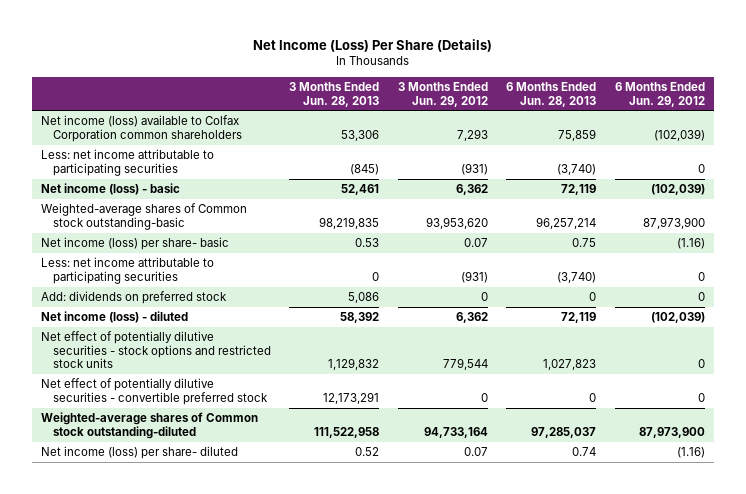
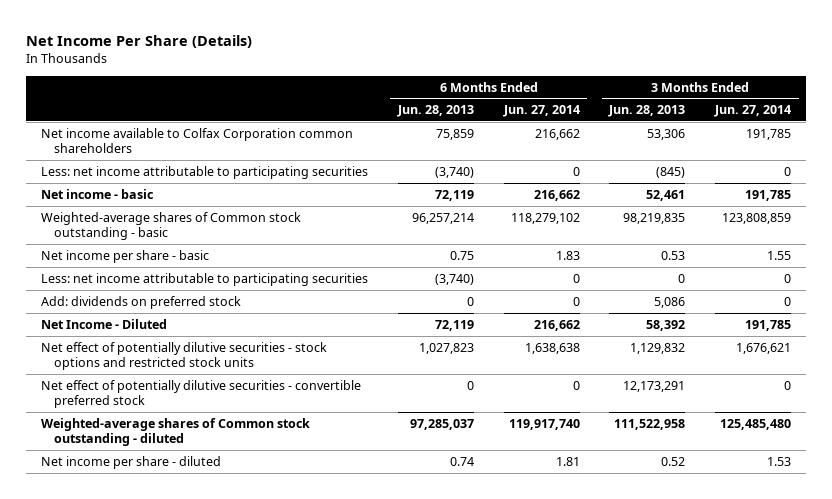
- Net Income (Loss) Per Share (Details)
+ Net Income Per Share (Details)
- | 3 Months Ended Jun. 28, 2013 | 3 Months Ended Jun. 29, 2012 | 6 Months Ended Jun. 28, 2013 | 6 Months Ended Jun. 29, 2012
+ | 6 Months Ended Jun. 28, 2013 | 6 Months Ended Jun. 27, 2014 | 3 Months Ended Jun. 28, 2013 | 3 Months Ended Jun. 27, 2014
- Net income (loss) available to Colfax Corporation common shareholders | 53,306 | 7,293 | 75,859 | (102,039)
+ Net income available to Colfax Corporation common shareholders | 75,859 | 216,662 | 53,306 | 191,785
- Net income (loss) - basic | 52,461 | 6,362 | 72,119 | (102,039)
- Weighted-average shares of Common stock outstanding-basic | 98,219,835 | 93,953,620 | 96,257,214 | 87,973,900
- Net income (loss) per share- basic | 0.53 | 0.07 | 0.75 | (1.16)
+ Net income - basic | 72,119 | 216,662 | 52,461 | 191,785
+ Weighted-average shares of Common stock outstanding - basic | 96,257,214 | 118,279,102 | 98,219,835 | 123,808,859
+ Net income per share - basic | 0.75 | 1.83 | 0.53 | 1.55
- Net income (loss) - diluted | 58,392 | 6,362 | 72,119 | (102,039)
+ Net Income - Diluted | 72,119 | 216,662 | 58,392 | 191,785
- Weighted-average shares of Common stock outstanding-diluted | 111,522,958 | 94,733,164 | 97,285,037 | 87,973,900
- Net income (loss) per share- diluted | 0.52 | 0.07 | 0.74 | (1.16)
+ Weighted-average shares of Common stock outstanding - diluted | 97,285,037 | 119,917,740 | 111,522,958 | 125,485,480
+ Net income per share - diluted | 0.74 | 1.81 | 0.52 | 1.53

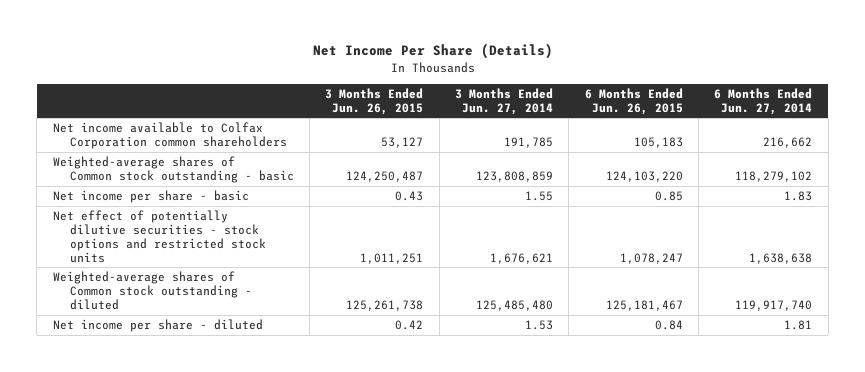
- | 6 Months Ended Jun. 28, 2013 | 6 Months Ended Jun. 27, 2014 | 3 Months Ended Jun. 28, 2013 | 3 Months Ended Jun. 27, 2014
+ | 3 Months Ended Jun. 26, 2015 | 3 Months Ended Jun. 27, 2014 | 6 Months Ended Jun. 26, 2015 | 6 Months Ended Jun. 27, 2014
- Less: net income attributable to participating securities | (3,740) | 0 | (845) | 0
- Net income - basic | 72,119 | 216,662 | 52,461 | 191,785
- Less: net income attributable to participating securities | (3,740) | 0 | 0 | 0
- Add: dividends on preferred stock | 0 | 0 | 5,086 | 0
- Net Income - Diluted | 72,119 | 216,662 | 58,392 | 191,785
- Net effect of potentially dilutive securities - convertible preferred stock | 0 | 0 | 12,173,291 | 0

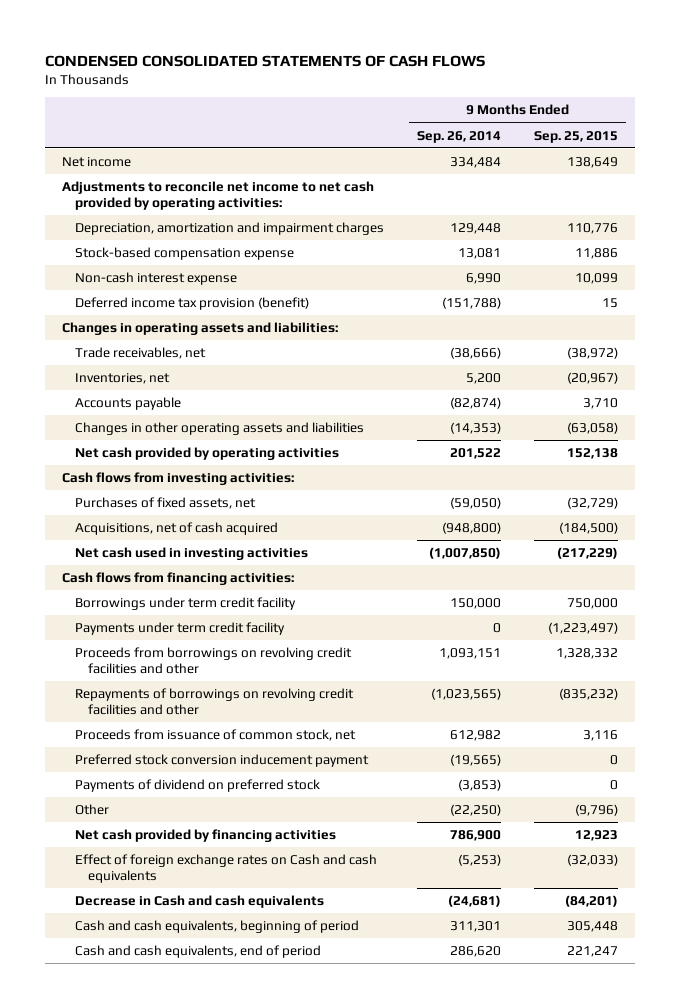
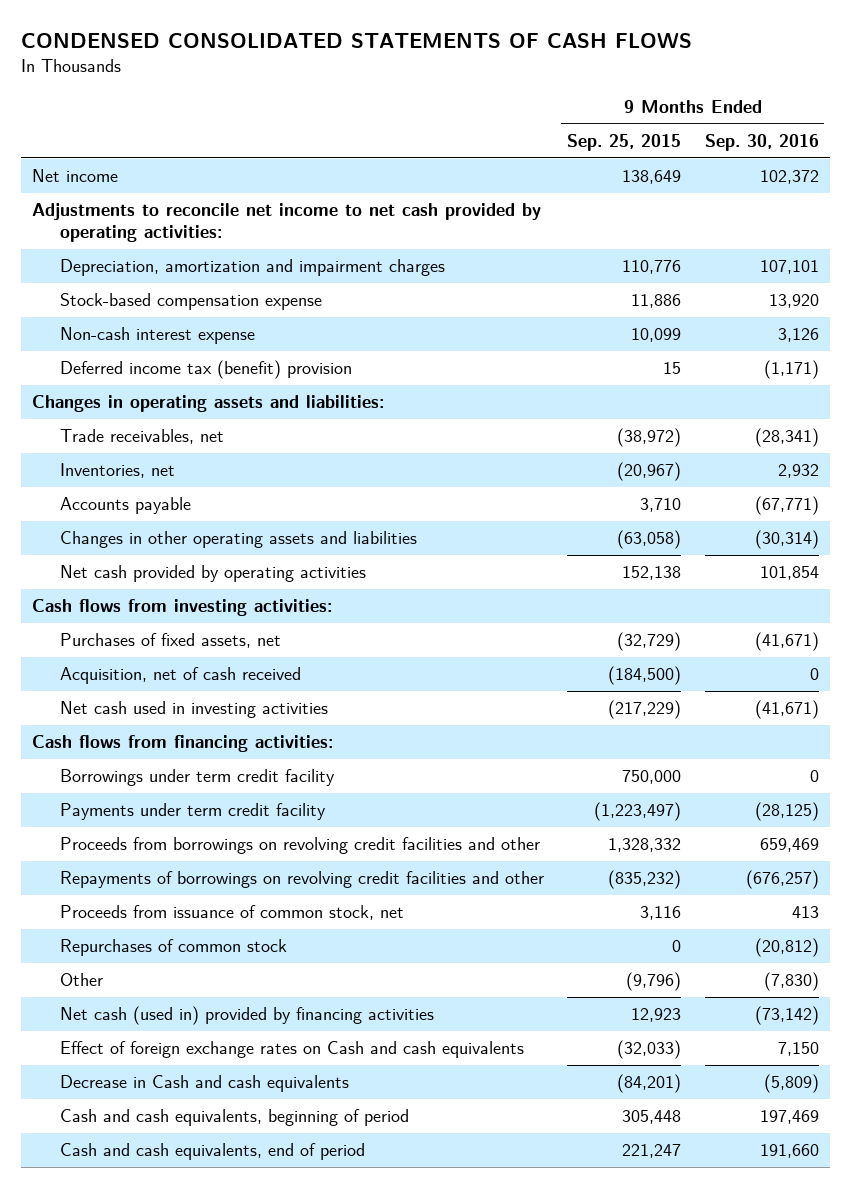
- | 9 Months Ended Sep. 26, 2014 | 9 Months Ended Sep. 25, 2015
+ | 9 Months Ended Sep. 25, 2015 | 9 Months Ended Sep. 30, 2016
- Deferred income tax provision (benefit) | (151,788) | 15
+ Deferred income tax (benefit) provision | 15 | (1,171)
- Acquisitions, net of cash acquired | (948,800) | (184,500)
+ Acquisition, net of cash received | (184,500) | 0
- Preferred stock conversion inducement payment | (19,565) | 0
- Payments of dividend on preferred stock | (3,853) | 0
+ Repurchases of common stock | 0 | (20,812)
- Net cash provided by financing activities | 786,900 | 12,923
+ Net cash (used in) provided by financing activities | 12,923 | (73,142)

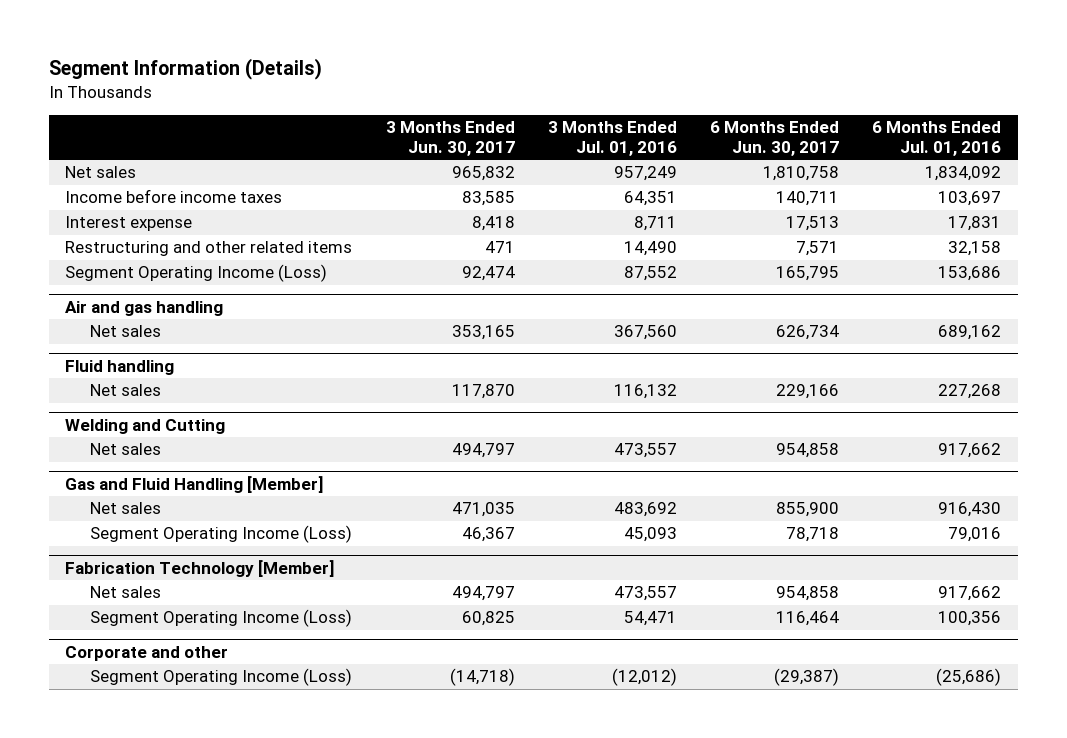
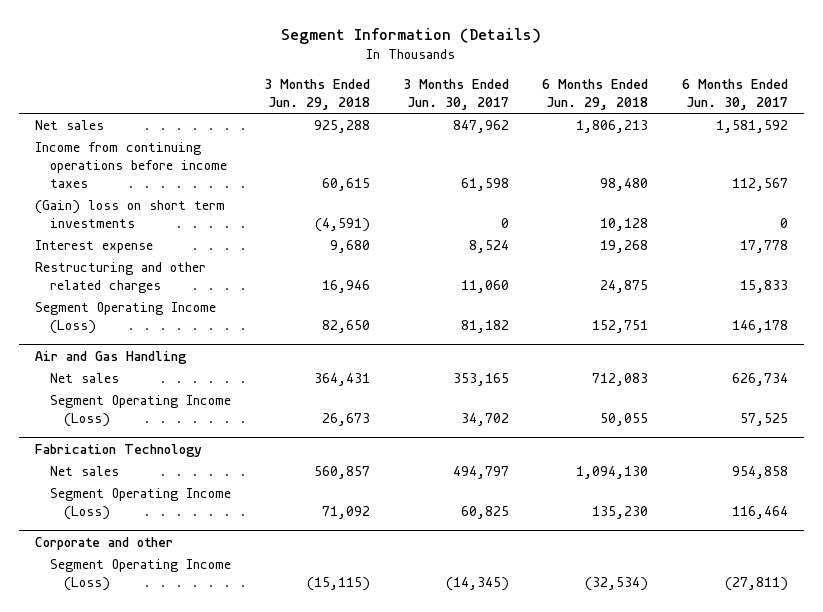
- | 3 Months Ended Jun. 30, 2017 | 3 Months Ended Jul. 01, 2016 | 6 Months Ended Jun. 30, 2017 | 6 Months Ended Jul. 01, 2016
+ | 3 Months Ended Jun. 29, 2018 | 3 Months Ended Jun. 30, 2017 | 6 Months Ended Jun. 29, 2018 | 6 Months Ended Jun. 30, 2017
- Net sales | 965,832 | 957,249 | 1,810,758 | 1,834,092
- Income before income taxes | 83,585 | 64,351 | 140,711 | 103,697
- Interest expense | 8,418 | 8,711 | 17,513 | 17,831
- Restructuring and other related items | 471 | 14,490 | 7,571 | 32,158
- Segment Operating Income (Loss) | 92,474 | 87,552 | 165,795 | 153,686
- Air and gas handling
+ Net sales | 925,288 | 847,962 | 1,806,213 | 1,581,592
+ Income from continuing operations before income taxes | 60,615 | 61,598 | 98,480 | 112,567
+ (Gain) loss on short term investments | (4,591) | 0 | 10,128 | 0
+ Interest expense | 9,680 | 8,524 | 19,268 | 17,778
+ Restructuring and other related charges | 16,946 | 11,060 | 24,875 | 15,833
+ Segment Operating Income (Loss) | 82,650 | 81,182 | 152,751 | 146,178
+ Air and Gas Handling
- Fluid handling
- Net sales | 117,870 | 116,132 | 229,166 | 227,268
- Welding and Cutting
- Net sales | 494,797 | 473,557 | 954,858 | 917,662
- Gas and Fluid Handling [Member]
- Net sales | 471,035 | 483,692 | 855,900 | 916,430
- Segment Operating Income (Loss) | 46,367 | 45,093 | 78,718 | 79,016
- Fabrication Technology [Member]
+ Segment Operating Income (Loss) | 26,673 | 34,702 | 50,055 | 57,525
+ Fabrication Technology
@ Corporate and other
- Segment Operating Income (Loss) | (14,718) | (12,012) | (29,387) | (25,686)
+ Segment Operating Income (Loss) | (15,115) | (14,345) | (32,534) | (27,811)

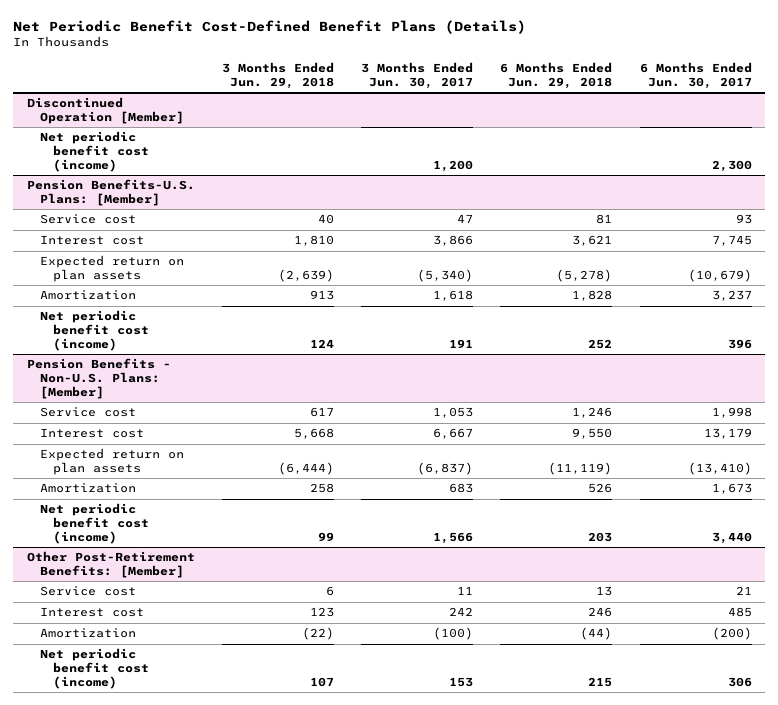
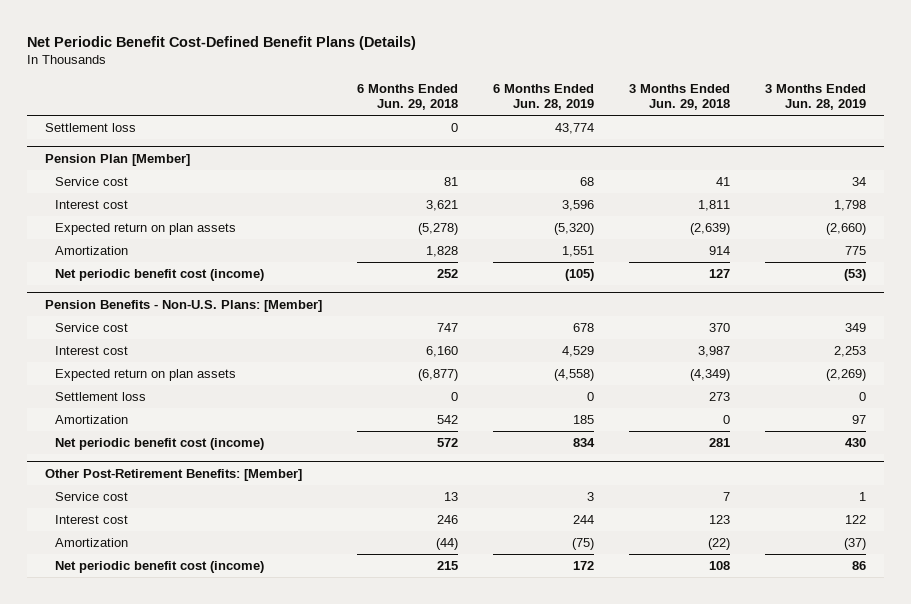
- | 3 Months Ended Jun. 29, 2018 | 3 Months Ended Jun. 30, 2017 | 6 Months Ended Jun. 29, 2018 | 6 Months Ended Jun. 30, 2017
+ | 6 Months Ended Jun. 29, 2018 | 6 Months Ended Jun. 28, 2019 | 3 Months Ended Jun. 29, 2018 | 3 Months Ended Jun. 28, 2019
- Discontinued Operation [Member]
- Net periodic benefit cost (income) | | 1,200 | | 2,300
- Pension Benefits-U.S. Plans: [Member]
- Service cost | 40 | 47 | 81 | 93
- Interest cost | 1,810 | 3,866 | 3,621 | 7,745
+ Settlement loss | 0 | 43,774 | |
+ Pension Plan [Member]
+ Service cost | 81 | 68 | 41 | 34
+ Interest cost | 3,621 | 3,596 | 1,811 | 1,798
- Amortization | 913 | 1,618 | 1,828 | 3,237
- Net periodic benefit cost (income) | 124 | 191 | 252 | 396
+ Amortization | 1,828 | 1,551 | 914 | 775
+ Net periodic benefit cost (income) | 252 | (105) | 127 | (53)
@ Pension Benefits - Non-U.S. Plans: [Member]
- Service cost | 617 | 1,053 | 1,246 | 1,998
- Interest cost | 5,668 | 6,667 | 9,550 | 13,179
- Expected return on plan assets | (6,444) | (6,837) | (11,119) | (13,410)
- Amortization | 258 | 683 | 526 | 1,673
- Net periodic benefit cost (income) | 99 | 1,566 | 203 | 3,440
+ Service cost | 747 | 678 | 370 | 349
+ Interest cost | 6,160 | 4,529 | 3,987 | 2,253
+ Expected return on plan assets | (6,877) | (4,558) | (4,349) | (2,269)
+ Settlement loss | 0 | 0 | 273 | 0
+ Amortization | 542 | 185 | 0 | 97
+ Net periodic benefit cost (income) | 572 | 834 | 281 | 430
@ Other Post-Retirement Benefits: [Member]
- Service cost | 6 | 11 | 13 | 21
+ Service cost | 13 | 3 | 7 | 1
- Net periodic benefit cost (income) | 107 | 153 | 215 | 306
+ Net periodic benefit cost (income) | 215 | 172 | 108 | 86

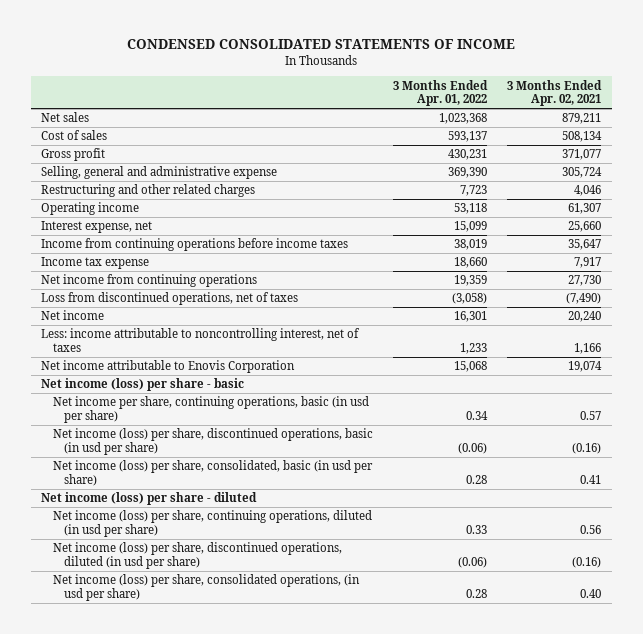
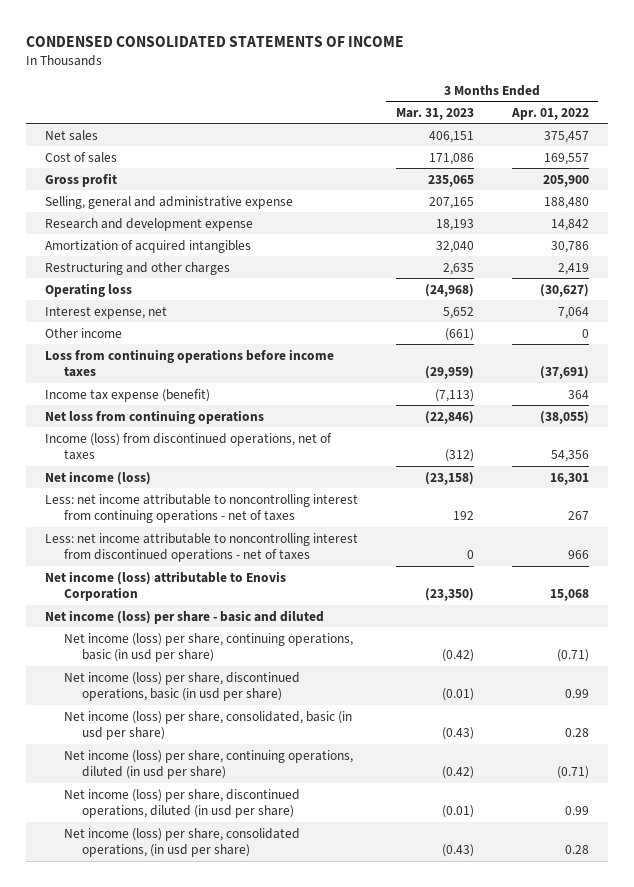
- | 3 Months Ended Apr. 01, 2022 | 3 Months Ended Apr. 02, 2021
+ | 3 Months Ended Mar. 31, 2023 | 3 Months Ended Apr. 01, 2022
- Net sales | 1,023,368 | 879,211
- Cost of sales | 593,137 | 508,134
- Gross profit | 430,231 | 371,077
- Selling, general and administrative expense | 369,390 | 305,724
- Restructuring and other related charges | 7,723 | 4,046
- Operating income | 53,118 | 61,307
- Interest expense, net | 15,099 | 25,660
- Income from continuing operations before income taxes | 38,019 | 35,647
- Income tax expense | 18,660 | 7,917
- Net income from continuing operations | 19,359 | 27,730
- Loss from discontinued operations, net of taxes | (3,058) | (7,490)
- Net income | 16,301 | 20,240
- Less: income attributable to noncontrolling interest, net of taxes | 1,233 | 1,166
- Net income attributable to Enovis Corporation | 15,068 | 19,074
- Net income (loss) per share - basic
- Net income per share, continuing operations, basic (in usd per share) | 0.34 | 0.57
- Net income (loss) per share, discontinued operations, basic (in usd per share) | (0.06) | (0.16)
+ Net sales | 406,151 | 375,457
+ Cost of sales | 171,086 | 169,557
+ Gross profit | 235,065 | 205,900
+ Selling, general and administrative expense | 207,165 | 188,480
+ Research and development expense | 18,193 | 14,842
+ Amortization of acquired intangibles | 32,040 | 30,786
+ Restructuring and other charges | 2,635 | 2,419
+ Operating loss | (24,968) | (30,627)
+ Interest expense, net | 5,652 | 7,064
+ Other income | (661) | 0
+ Loss from continuing operations before income taxes | (29,959) | (37,691)
+ Income tax expense (benefit) | (7,113) | 364
+ Net loss from continuing operations | (22,846) | (38,055)
+ Income (loss) from discontinued operations, net of taxes | (312) | 54,356
+ Net income (loss) | (23,158) | 16,301
+ Less: net income attributable to noncontrolling interest from continuing operations - net of taxes | 192 | 267
+ Less: net income attributable to noncontrolling interest from discontinued operations - net of taxes | 0 | 966
+ Net income (loss) attributable to Enovis Corporation | (23,350) | 15,068
+ Net income (loss) per share - basic and diluted
+ Net income (loss) per share, continuing operations, basic (in usd per share) | (0.42) | (0.71)
+ Net income (loss) per share, discontinued operations, basic (in usd per share) | (0.01) | 0.99
- Net income (loss) per share - diluted
- Net income (loss) per share, continuing operations, diluted (in usd per share) | 0.33 | 0.56
- Net income (loss) per share, discontinued operations, diluted (in usd per share) | (0.06) | (0.16)
+ Net income (loss) per share, continuing operations, diluted (in usd per share) | (0.42) | (0.71)
+ Net income (loss) per share, discontinued operations, diluted (in usd per share) | (0.01) | 0.99

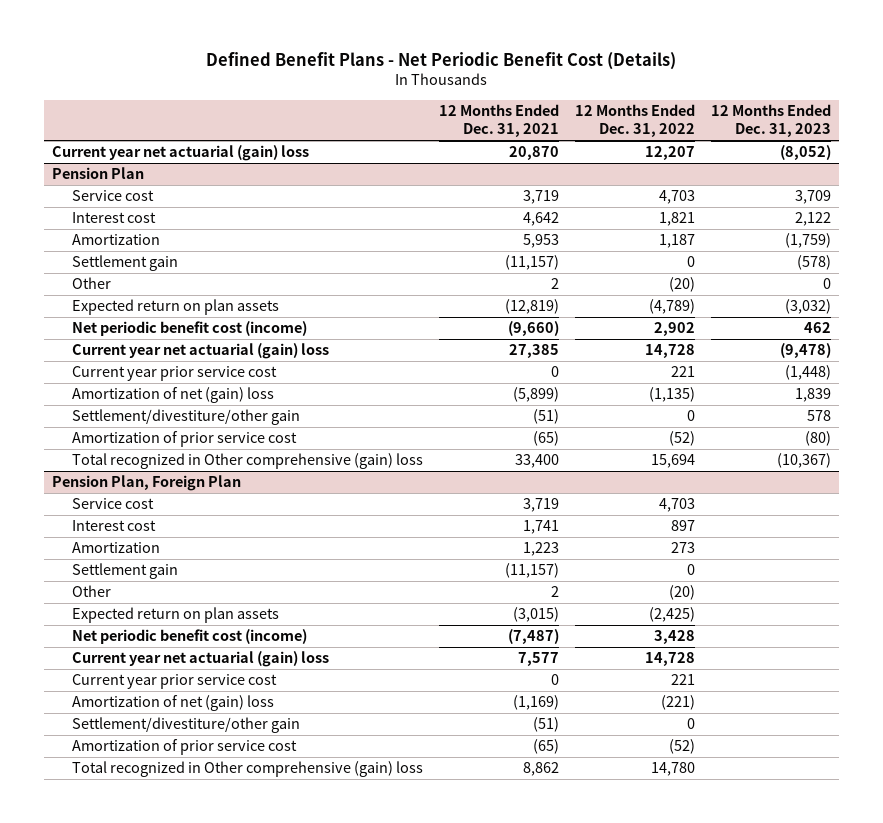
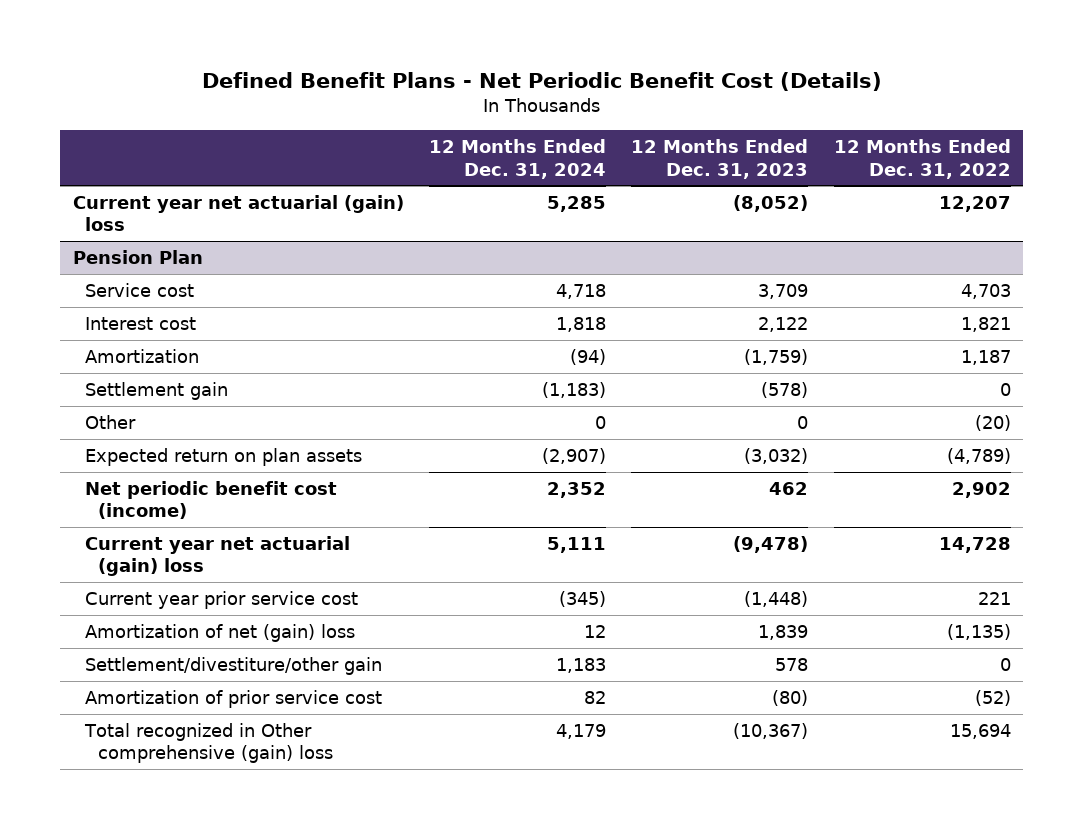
- | 12 Months Ended Dec. 31, 2021 | 12 Months Ended Dec. 31, 2022 | 12 Months Ended Dec. 31, 2023
+ | 12 Months Ended Dec. 31, 2024 | 12 Months Ended Dec. 31, 2023 | 12 Months Ended Dec. 31, 2022
- Pension Plan, Foreign Plan
- Service cost | 3,719 | 4,703 |
- Interest cost | 1,741 | 897 |
- Amortization | 1,223 | 273 |
- Settlement gain | (11,157) | 0 |
- Other | 2 | (20) |
- Expected return on plan assets | (3,015) | (2,425) |
- Net periodic benefit cost (income) | (7,487) | 3,428 |
- Current year net actuarial (gain) loss | 7,577 | 14,728 |
- Current year prior service cost | 0 | 221 |
- Amortization of net (gain) loss | (1,169) | (221) |
- Settlement/divestiture/other gain | (51) | 0 |
- Amortization of prior service cost | (65) | (52) |
- Total recognized in Other comprehensive (gain) loss | 8,862 | 14,780 |

